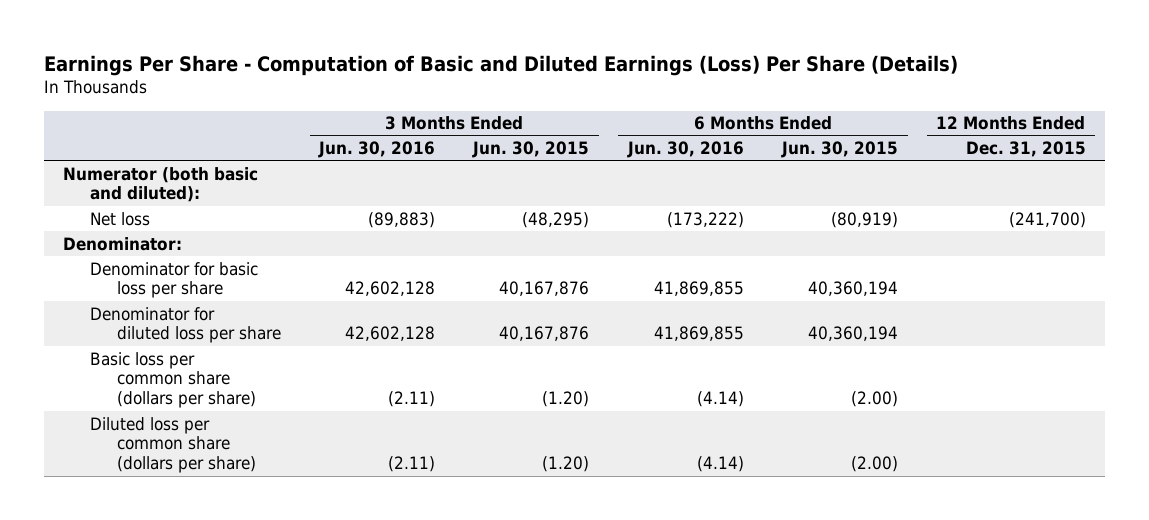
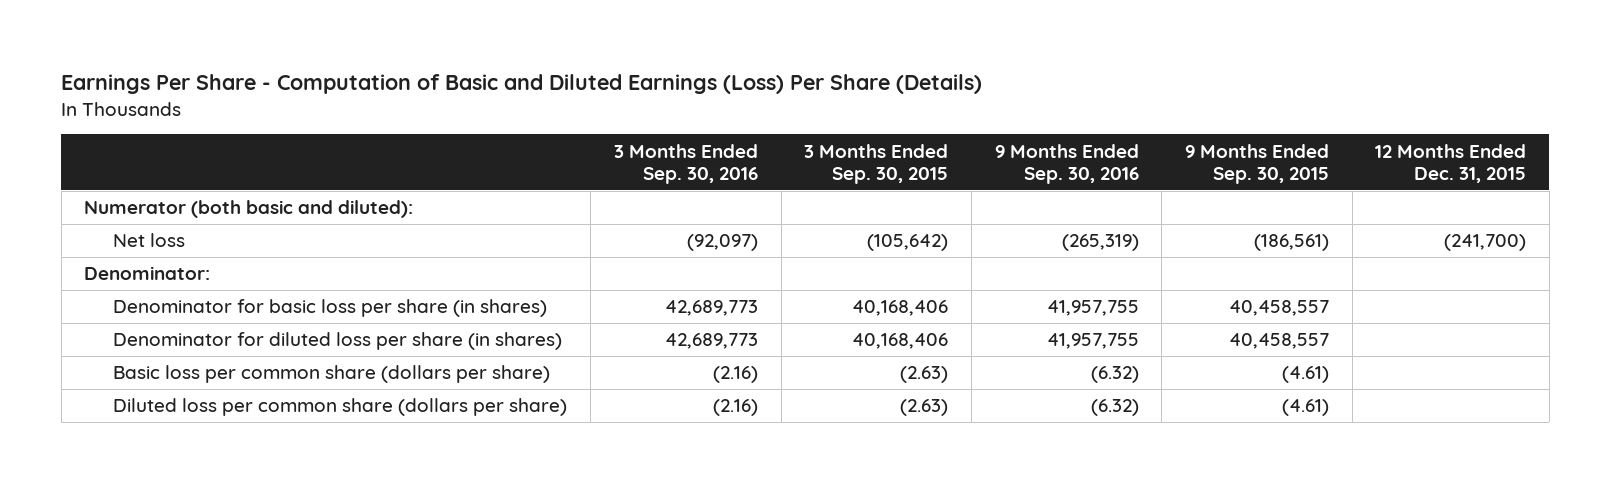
- | 3 Months Ended Jun. 30, 2016 | 3 Months Ended Jun. 30, 2015 | 6 Months Ended Jun. 30, 2016 | 6 Months Ended Jun. 30, 2015 | 12 Months Ended Dec. 31, 2015
+ | 3 Months Ended Sep. 30, 2016 | 3 Months Ended Sep. 30, 2015 | 9 Months Ended Sep. 30, 2016 | 9 Months Ended Sep. 30, 2015 | 12 Months Ended Dec. 31, 2015
- Denominator for basic loss per share | 42,602,128 | 40,167,876 | 41,869,855 | 40,360,194 |
- Denominator for diluted loss per share | 42,602,128 | 40,167,876 | 41,869,855 | 40,360,194 |
+ Denominator for basic loss per share (in shares) | 42,689,773 | 40,168,406 | 41,957,755 | 40,458,557 |
+ Denominator for diluted loss per share (in shares) | 42,689,773 | 40,168,406 | 41,957,755 | 40,458,557 |

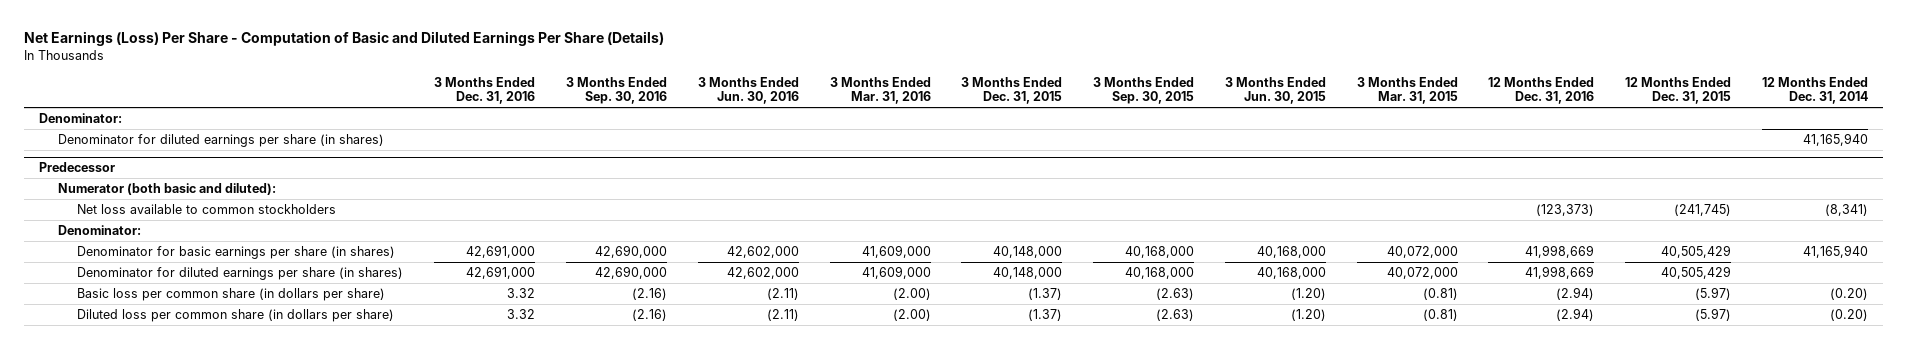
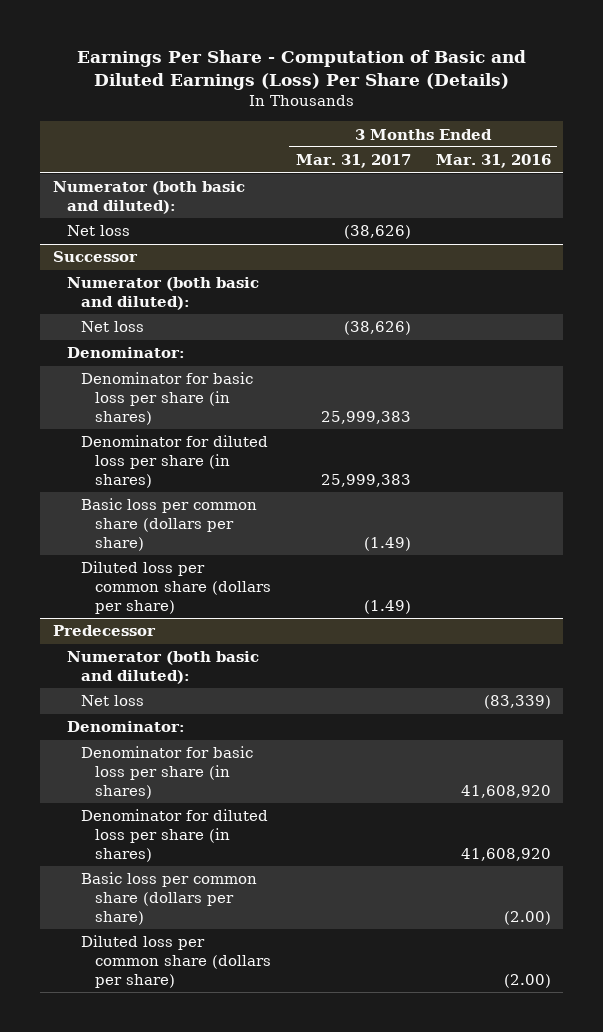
- Net Earnings (Loss) Per Share - Computation of Basic and Diluted Earnings Per Share (Details)
+ Earnings Per Share - Computation of Basic and Diluted Earnings (Loss) Per Share (Details)
- | 3 Months Ended Dec. 31, 2016 | 3 Months Ended Sep. 30, 2016 | 3 Months Ended Jun. 30, 2016 | 3 Months Ended Mar. 31, 2016 | 3 Months Ended Dec. 31, 2015 | 3 Months Ended Sep. 30, 2015 | 3 Months Ended Jun. 30, 2015 | 3 Months Ended Mar. 31, 2015 | 12 Months Ended Dec. 31, 2016 | 12 Months Ended Dec. 31, 2015 | 12 Months Ended Dec. 31, 2014
+ | 3 Months Ended Mar. 31, 2017 | 3 Months Ended Mar. 31, 2016
- Denominator:
- Denominator for diluted earnings per share (in shares) | | | | | | | | | | | 41,165,940
+ Numerator (both basic and diluted):
+ Net loss | (38,626) |
+ Successor
+ Numerator (both basic and diluted):
+ Net loss | (38,626) |
+ Denominator:
+ Denominator for basic loss per share (in shares) | 25,999,383 |
+ Denominator for diluted loss per share (in shares) | 25,999,383 |
+ Basic loss per common share (dollars per share) | (1.49) |
+ Diluted loss per common share (dollars per share) | (1.49) |
@ Predecessor
- Net loss available to common stockholders | | | | | | | | | (123,373) | (241,745) | (8,341)
+ Net loss | | (83,339)
- Denominator for basic earnings per share (in shares) | 42,691,000 | 42,690,000 | 42,602,000 | 41,609,000 | 40,148,000 | 40,168,000 | 40,168,000 | 40,072,000 | 41,998,669 | 40,505,429 | 41,165,940
- Denominator for diluted earnings per share (in shares) | 42,691,000 | 42,690,000 | 42,602,000 | 41,609,000 | 40,148,000 | 40,168,000 | 40,168,000 | 40,072,000 | 41,998,669 | 40,505,429 |
- Basic loss per common share (in dollars per share) | 3.32 | (2.16) | (2.11) | (2.00) | (1.37) | (2.63) | (1.20) | (0.81) | (2.94) | (5.97) | (0.20)
- Diluted loss per common share (in dollars per share) | 3.32 | (2.16) | (2.11) | (2.00) | (1.37) | (2.63) | (1.20) | (0.81) | (2.94) | (5.97) | (0.20)
+ Denominator for basic loss per share (in shares) | | 41,608,920
+ Denominator for diluted loss per share (in shares) | | 41,608,920
+ Basic loss per common share (dollars per share) | | (2.00)
+ Diluted loss per common share (dollars per share) | | (2.00)

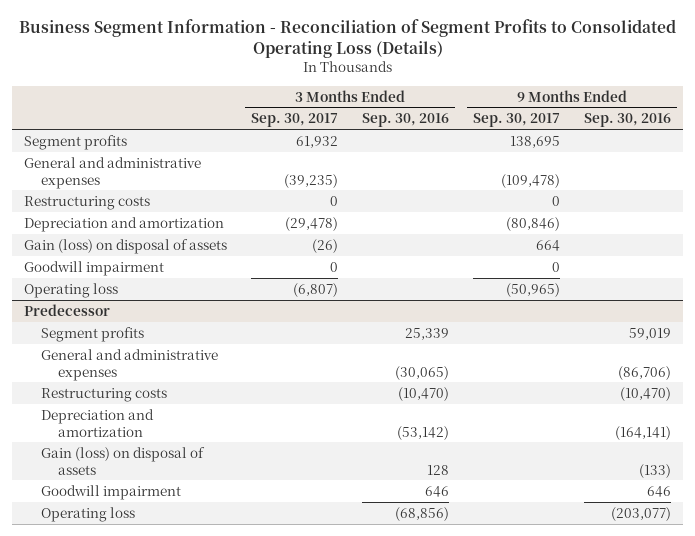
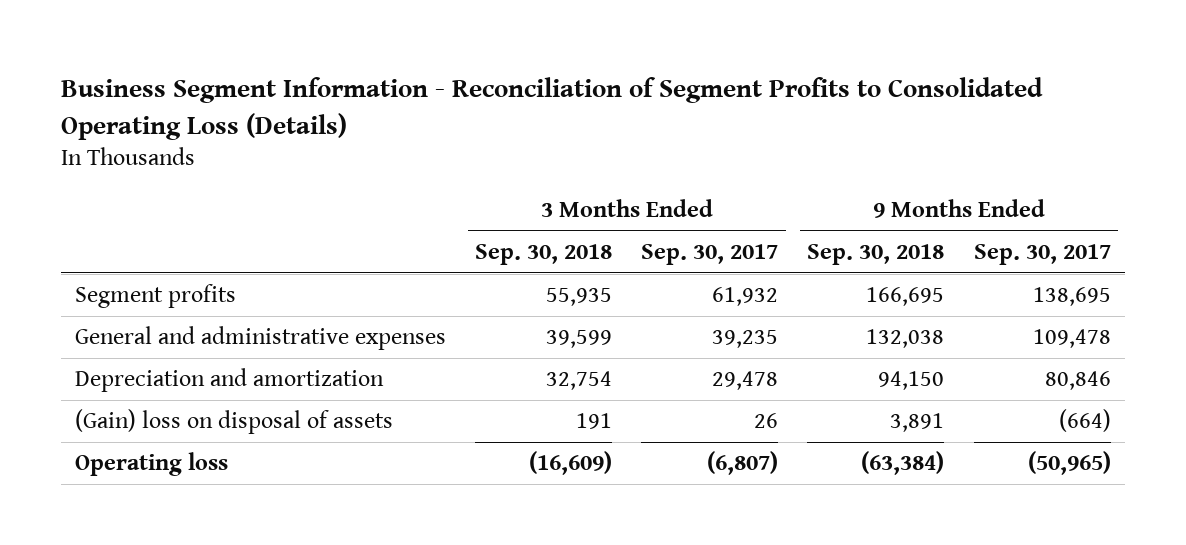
- | 3 Months Ended Sep. 30, 2017 | 3 Months Ended Sep. 30, 2016 | 9 Months Ended Sep. 30, 2017 | 9 Months Ended Sep. 30, 2016
+ | 3 Months Ended Sep. 30, 2018 | 3 Months Ended Sep. 30, 2017 | 9 Months Ended Sep. 30, 2018 | 9 Months Ended Sep. 30, 2017
- General and administrative expenses | (39,235) | | (109,478) |
- Restructuring costs | 0 | | 0 |
- Depreciation and amortization | (29,478) | | (80,846) |
- Gain (loss) on disposal of assets | (26) | | 664 |
- Goodwill impairment | 0 | | 0 |
+ General and administrative expenses | 39,599 | 39,235 | 132,038 | 109,478
+ Depreciation and amortization | 32,754 | 29,478 | 94,150 | 80,846
+ (Gain) loss on disposal of assets | 191 | 26 | 3,891 | (664)
- Predecessor
- Segment profits | | 25,339 | | 59,019
- General and administrative expenses | | (30,065) | | (86,706)
- Restructuring costs | | (10,470) | | (10,470)
- Depreciation and amortization | | (53,142) | | (164,141)
- Gain (loss) on disposal of assets | | 128 | | (133)
- Goodwill impairment | | 646 | | 646
- Operating loss | | (68,856) | | (203,077)

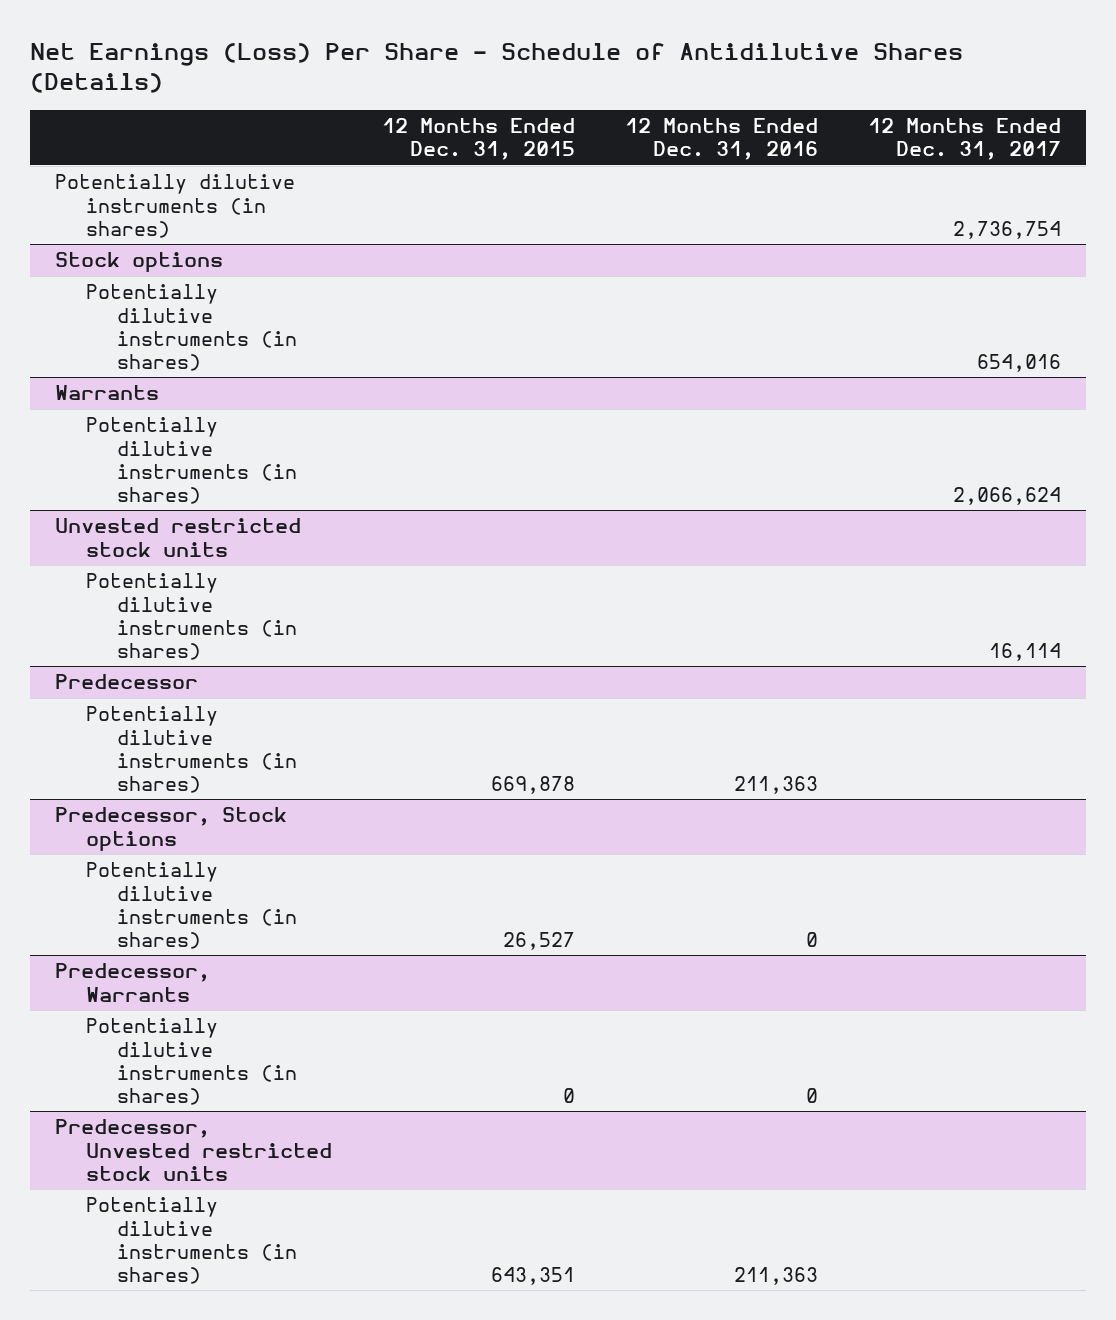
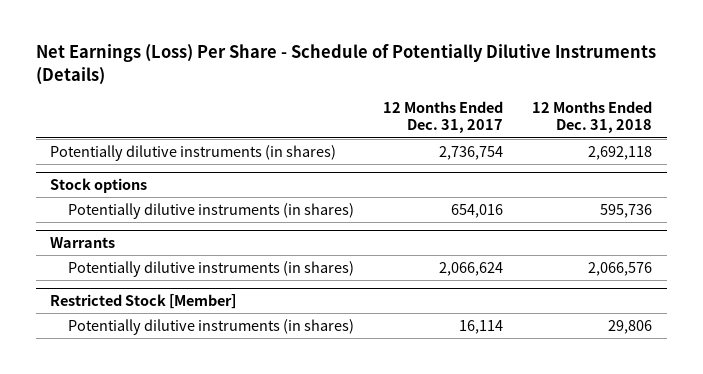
- Net Earnings (Loss) Per Share - Schedule of Antidilutive Shares (Details)
+ Net Earnings (Loss) Per Share - Schedule of Potentially Dilutive Instruments (Details)
- | 12 Months Ended Dec. 31, 2015 | 12 Months Ended Dec. 31, 2016 | 12 Months Ended Dec. 31, 2017
+ | 12 Months Ended Dec. 31, 2017 | 12 Months Ended Dec. 31, 2018
- Unvested restricted stock units
+ Restricted Stock [Member]
- Predecessor
- Potentially dilutive instruments (in shares) | 669,878 | 211,363 |
- Predecessor, Stock options
- Potentially dilutive instruments (in shares) | 26,527 | 0 |
- Predecessor, Warrants
- Potentially dilutive instruments (in shares) | 0 | 0 |
- Predecessor, Unvested restricted stock units
- Potentially dilutive instruments (in shares) | 643,351 | 211,363 |

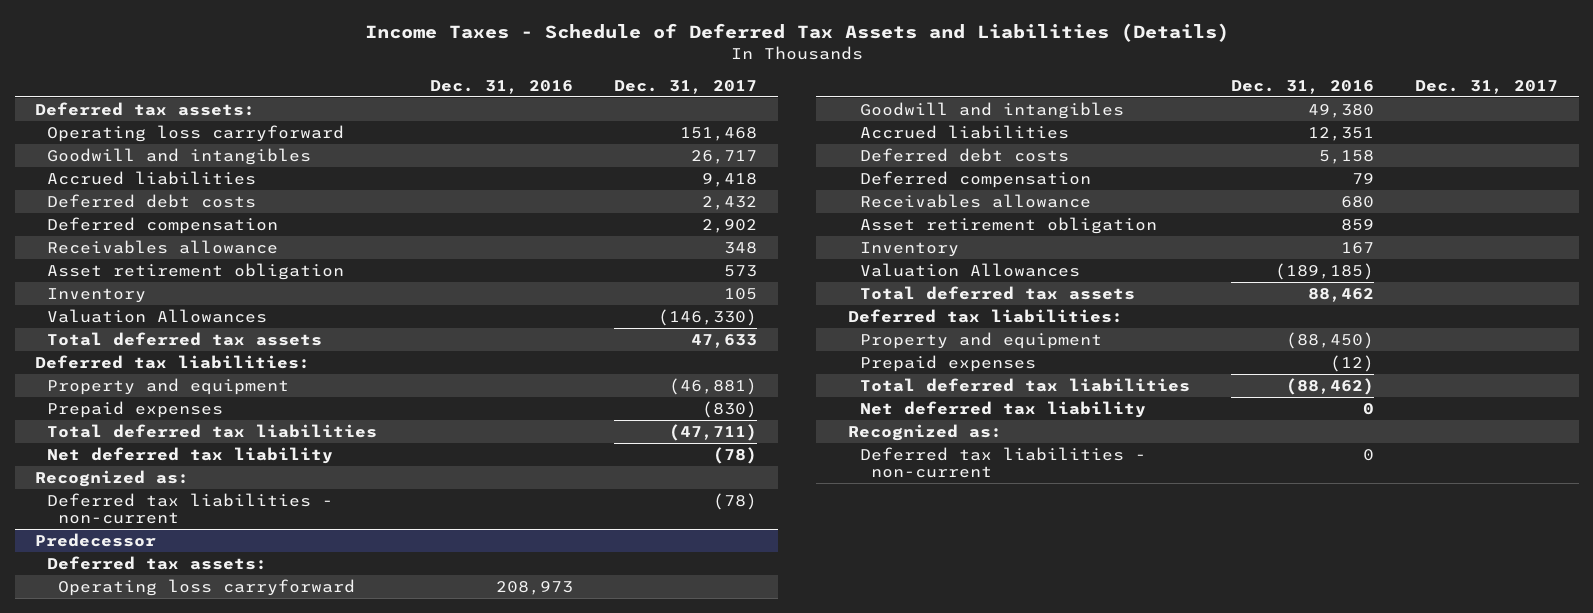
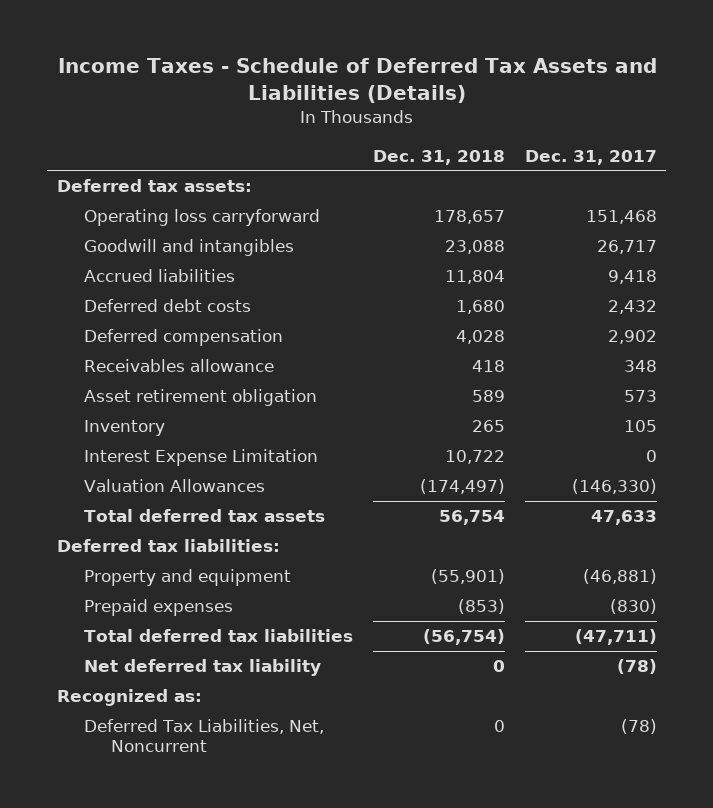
- | Dec. 31, 2016 | Dec. 31, 2017
+ | Dec. 31, 2018 | Dec. 31, 2017
+ Interest Expense Limitation | 10,722 | 0
- Deferred tax liabilities - non-current | | (78)
- Predecessor
- Deferred tax assets:
- Operating loss carryforward | 208,973 |
- Goodwill and intangibles | 49,380 |
- Accrued liabilities | 12,351 |
- Deferred debt costs | 5,158 |
- Deferred compensation | 79 |
- Receivables allowance | 680 |
- Asset retirement obligation | 859 |
- Inventory | 167 |
- Valuation Allowances | (189,185) |
- Total deferred tax assets | 88,462 |
- Deferred tax liabilities:
- Property and equipment | (88,450) |
- Prepaid expenses | (12) |
- Total deferred tax liabilities | (88,462) |
- Net deferred tax liability | 0 |
- Recognized as:
- Deferred tax liabilities - non-current | 0 |
+ Deferred Tax Liabilities, Net, Noncurrent | 0 | (78)

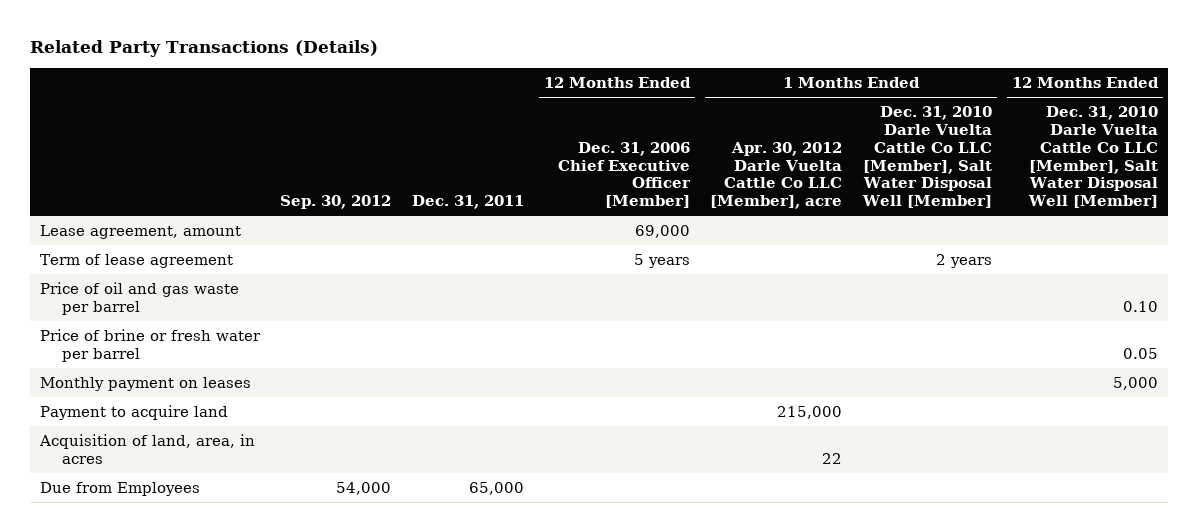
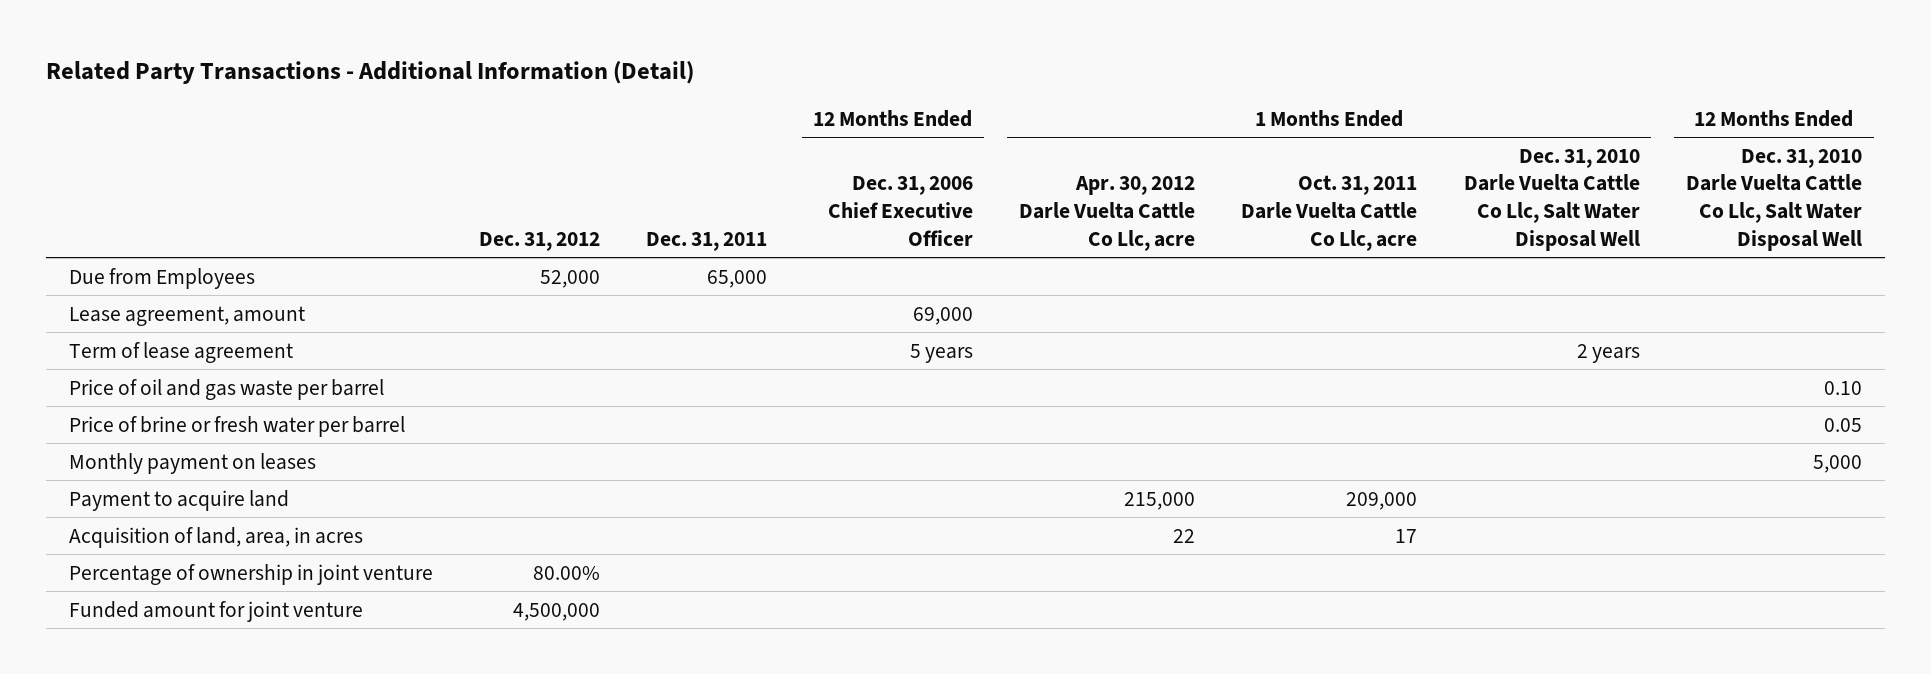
- Related Party Transactions (Details)
+ Related Party Transactions - Additional Information (Detail)
- | Sep. 30, 2012 | Dec. 31, 2011 | 12 Months Ended Dec. 31, 2006 Chief Executive Officer [Member] | 1 Months Ended Apr. 30, 2012 Darle Vuelta Cattle Co LLC [Member], acre | 1 Months Ended Dec. 31, 2010 Darle Vuelta Cattle Co LLC [Member], Salt Water Disposal Well [Member] | 12 Months Ended Dec. 31, 2010 Darle Vuelta Cattle Co LLC [Member], Salt Water Disposal Well [Member]
+ | Dec. 31, 2012 | Dec. 31, 2011 | 12 Months Ended Dec. 31, 2006 Chief Executive Officer | 1 Months Ended Apr. 30, 2012 Darle Vuelta Cattle Co Llc, acre | 1 Months Ended Oct. 31, 2011 Darle Vuelta Cattle Co Llc, acre | 1 Months Ended Dec. 31, 2010 Darle Vuelta Cattle Co Llc, Salt Water Disposal Well | 12 Months Ended Dec. 31, 2010 Darle Vuelta Cattle Co Llc, Salt Water Disposal Well
moved up: Due from Employees | 52,000 | 65,000 | | | | |
+ Percentage of ownership in joint venture | 80.00% | | | | | |
+ Funded amount for joint venture | 4,500,000 | | | | | |

